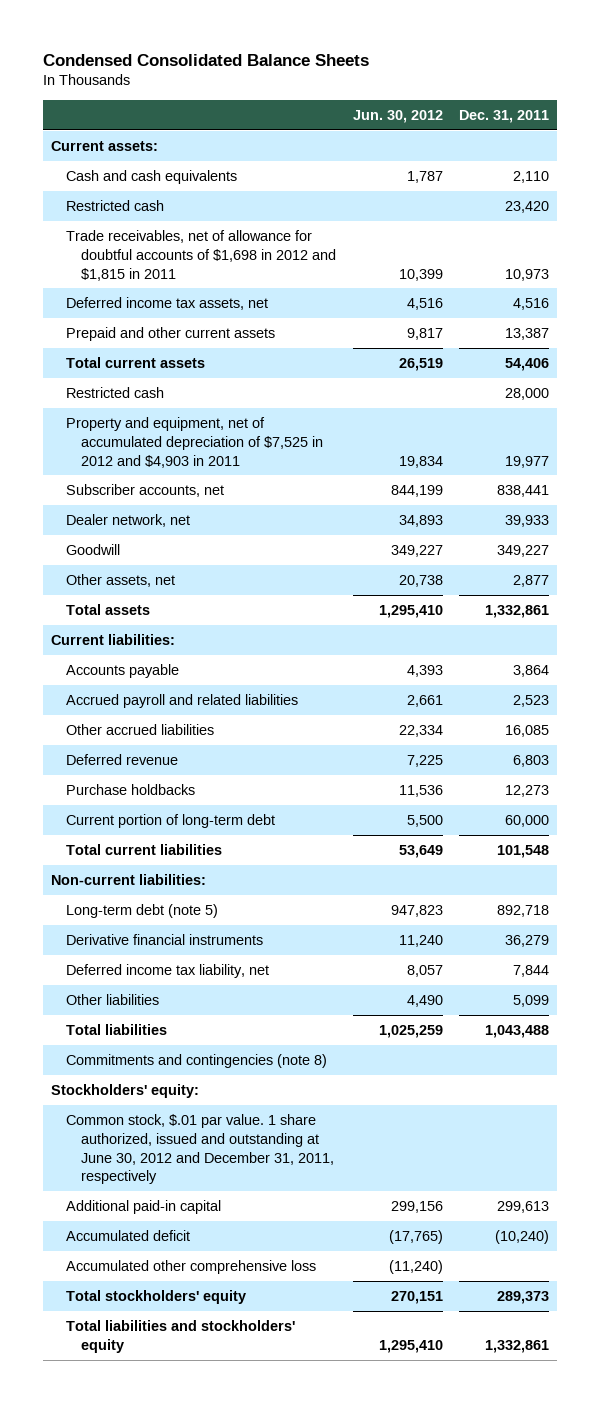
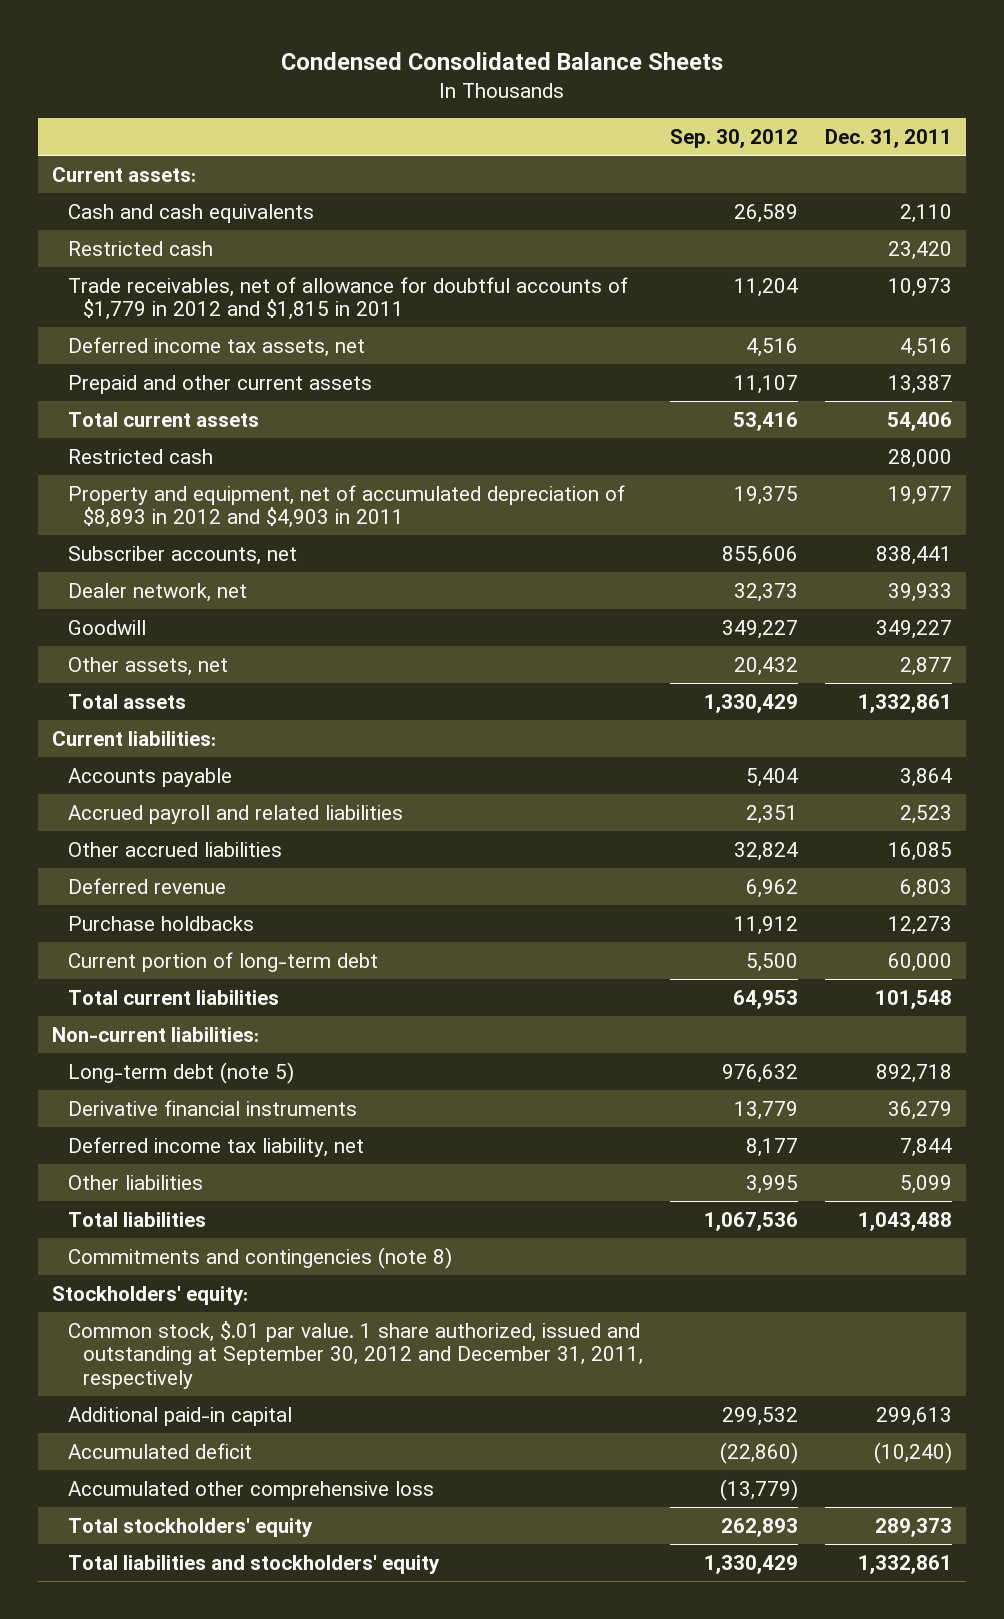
- | Jun. 30, 2012 | Dec. 31, 2011
+ | Sep. 30, 2012 | Dec. 31, 2011
- Trade receivables, net of allowance for doubtful accounts of $1,698 in 2012 and $1,815 in 2011 | 10,399 | 10,973
+ Trade receivables, net of allowance for doubtful accounts of $1,779 in 2012 and $1,815 in 2011 | 11,204 | 10,973
- Property and equipment, net of accumulated depreciation of $7,525 in 2012 and $4,903 in 2011 | 19,834 | 19,977
+ Property and equipment, net of accumulated depreciation of $8,893 in 2012 and $4,903 in 2011 | 19,375 | 19,977
- Common stock, $.01 par value. 1 share authorized, issued and outstanding at June 30, 2012 and December 31, 2011, respectively
+ Common stock, $.01 par value. 1 share authorized, issued and outstanding at September 30, 2012 and December 31, 2011, respectively

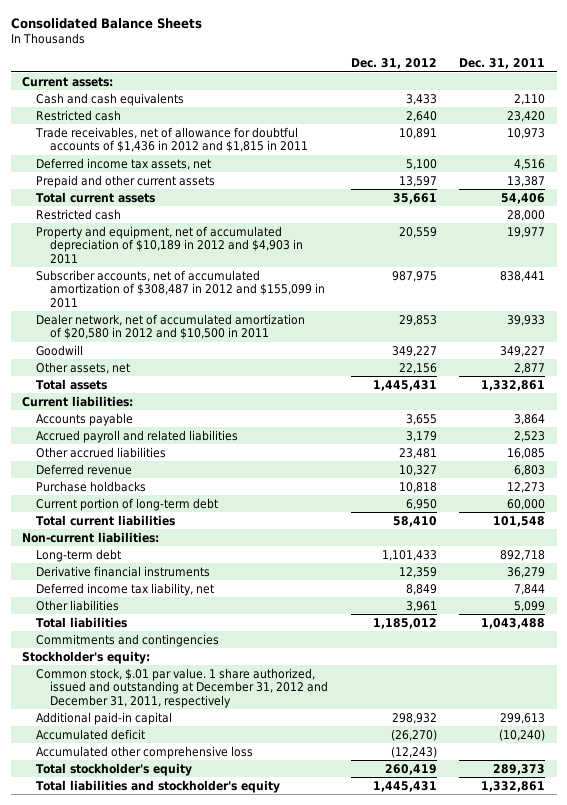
- Condensed Consolidated Balance Sheets
+ Consolidated Balance Sheets
- | Sep. 30, 2012 | Dec. 31, 2011
+ | Dec. 31, 2012 | Dec. 31, 2011
- Trade receivables, net of allowance for doubtful accounts of $1,779 in 2012 and $1,815 in 2011 | 11,204 | 10,973
+ Trade receivables, net of allowance for doubtful accounts of $1,436 in 2012 and $1,815 in 2011 | 10,891 | 10,973
- Property and equipment, net of accumulated depreciation of $8,893 in 2012 and $4,903 in 2011 | 19,375 | 19,977
- Subscriber accounts, net | 855,606 | 838,441
- Dealer network, net | 32,373 | 39,933
+ Property and equipment, net of accumulated depreciation of $10,189 in 2012 and $4,903 in 2011 | 20,559 | 19,977
+ Subscriber accounts, net of accumulated amortization of $308,487 in 2012 and $155,099 in 2011 | 987,975 | 838,441
+ Dealer network, net of accumulated amortization of $20,580 in 2012 and $10,500 in 2011 | 29,853 | 39,933
- Long-term debt (note 5) | 976,632 | 892,718
+ Long-term debt | 1,101,433 | 892,718
- Commitments and contingencies (note 8)
- Stockholders' equity:
- Common stock, $.01 par value. 1 share authorized, issued and outstanding at September 30, 2012 and December 31, 2011, respectively
+ Commitments and contingencies
+ Stockholder's equity:
+ Common stock, $.01 par value. 1 share authorized, issued and outstanding at December 31, 2012 and December 31, 2011, respectively
- Total stockholders' equity | 262,893 | 289,373
- Total liabilities and stockholders' equity | 1,330,429 | 1,332,861
+ Total stockholder's equity | 260,419 | 289,373
+ Total liabilities and stockholder's equity | 1,445,431 | 1,332,861

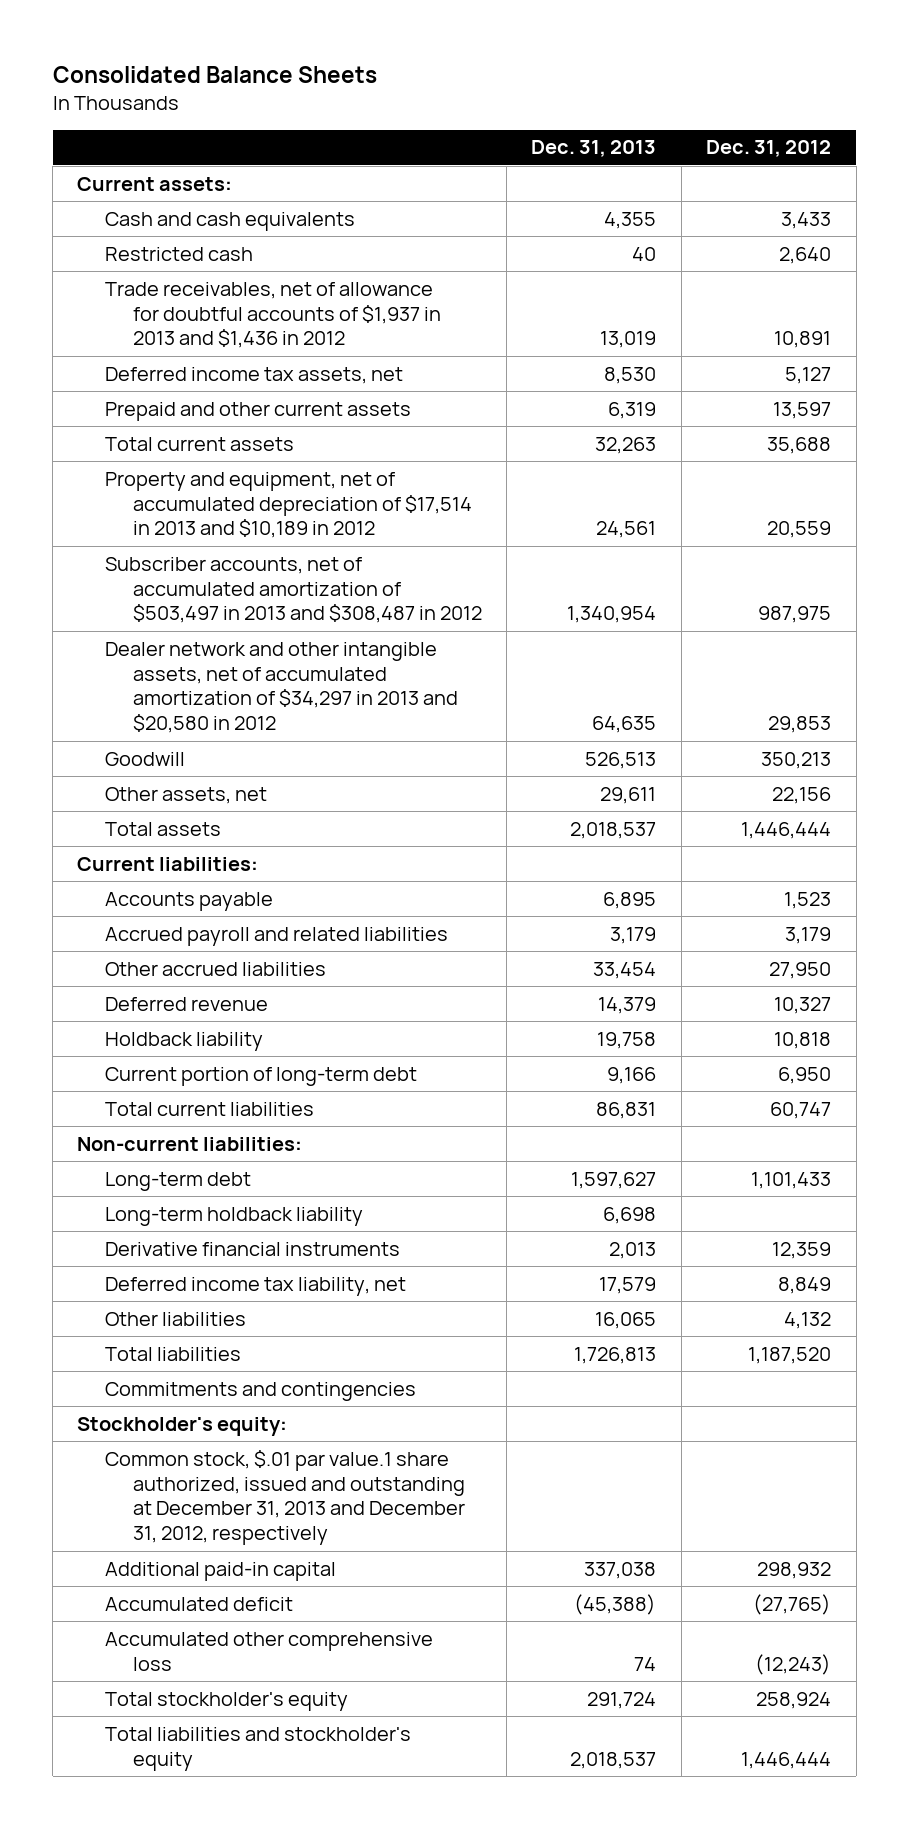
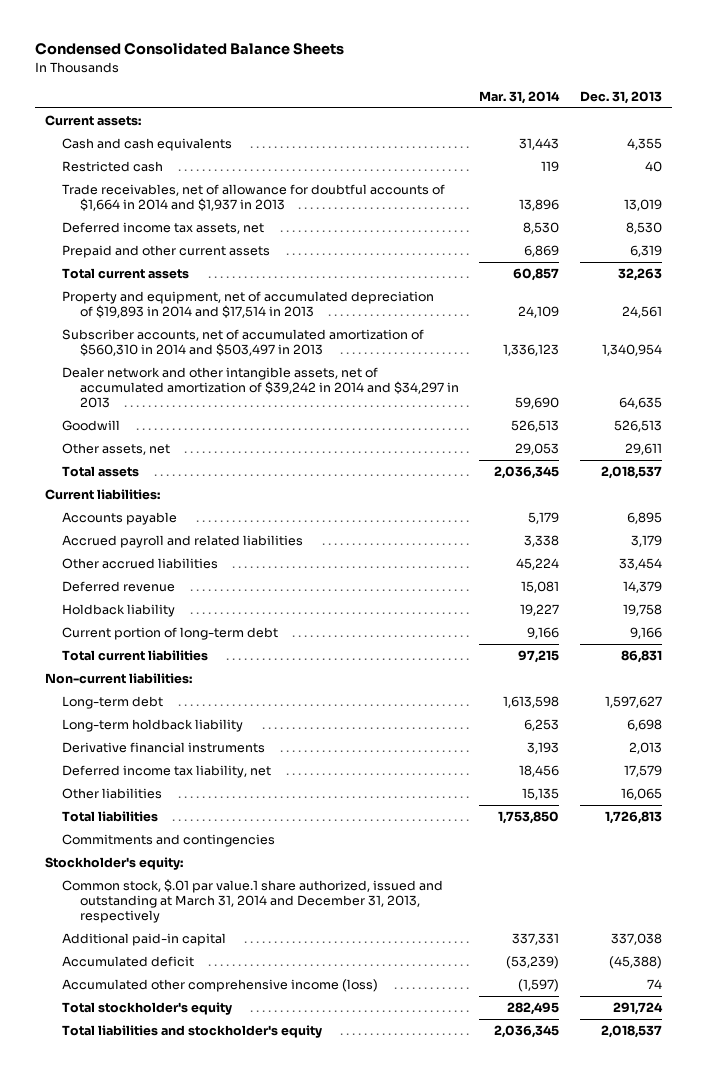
- Consolidated Balance Sheets
+ Condensed Consolidated Balance Sheets
- | Dec. 31, 2013 | Dec. 31, 2012
+ | Mar. 31, 2014 | Dec. 31, 2013
- Trade receivables, net of allowance for doubtful accounts of $1,937 in 2013 and $1,436 in 2012 | 13,019 | 10,891
+ Trade receivables, net of allowance for doubtful accounts of $1,664 in 2014 and $1,937 in 2013 | 13,896 | 13,019
- Property and equipment, net of accumulated depreciation of $17,514 in 2013 and $10,189 in 2012 | 24,561 | 20,559
- Subscriber accounts, net of accumulated amortization of $503,497 in 2013 and $308,487 in 2012 | 1,340,954 | 987,975
- Dealer network and other intangible assets, net of accumulated amortization of $34,297 in 2013 and $20,580 in 2012 | 64,635 | 29,853
+ Property and equipment, net of accumulated depreciation of $19,893 in 2014 and $17,514 in 2013 | 24,109 | 24,561
+ Subscriber accounts, net of accumulated amortization of $560,310 in 2014 and $503,497 in 2013 | 1,336,123 | 1,340,954
+ Dealer network and other intangible assets, net of accumulated amortization of $39,242 in 2014 and $34,297 in 2013 | 59,690 | 64,635
- Common stock, $.01 par value.1 share authorized, issued and outstanding at December 31, 2013 and December 31, 2012, respectively
+ Common stock, $.01 par value.1 share authorized, issued and outstanding at March 31, 2014 and December 31, 2013, respectively
- Accumulated other comprehensive loss | 74 | (12,243)
+ Accumulated other comprehensive income (loss) | (1,597) | 74

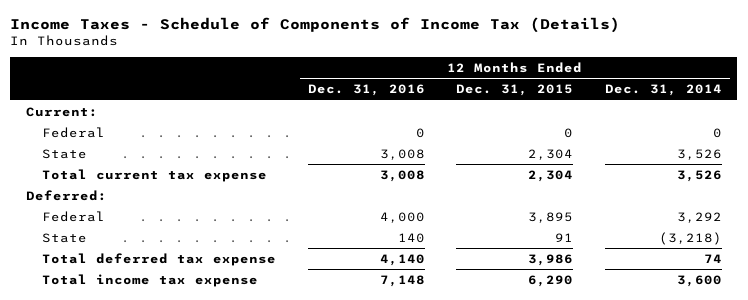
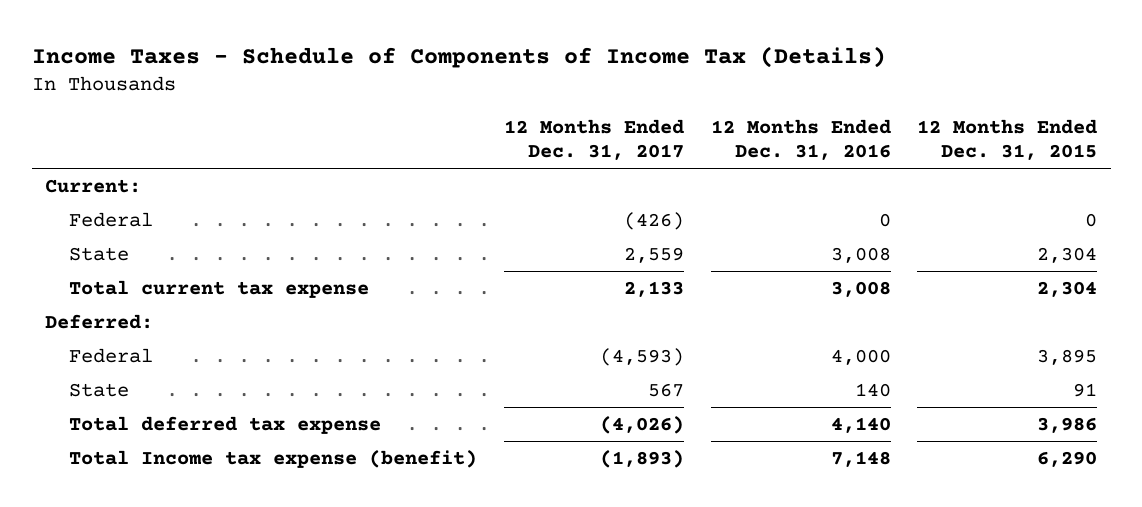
- | 12 Months Ended Dec. 31, 2016 | 12 Months Ended Dec. 31, 2015 | 12 Months Ended Dec. 31, 2014
+ | 12 Months Ended Dec. 31, 2017 | 12 Months Ended Dec. 31, 2016 | 12 Months Ended Dec. 31, 2015
- Total income tax expense | 7,148 | 6,290 | 3,600
+ Total Income tax expense (benefit) | (1,893) | 7,148 | 6,290

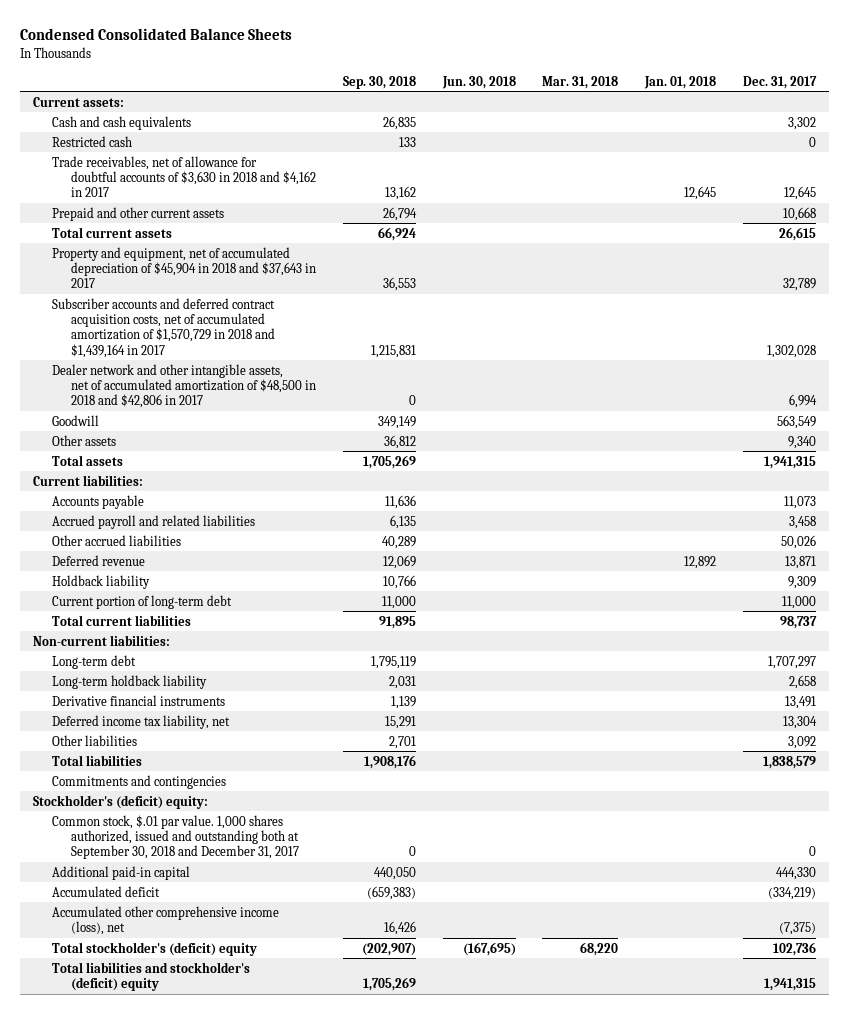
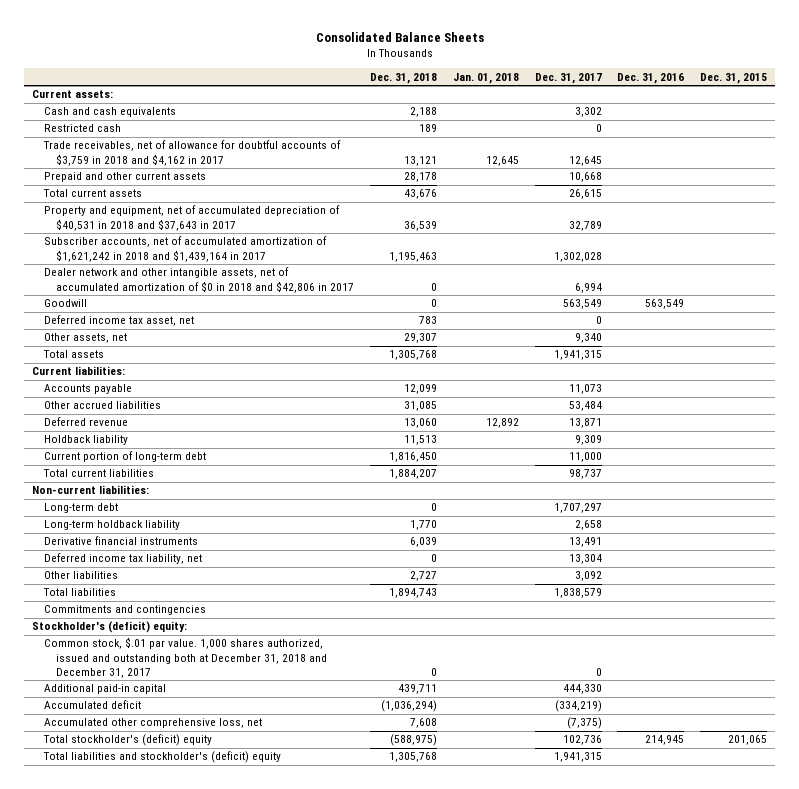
- Condensed Consolidated Balance Sheets
+ Consolidated Balance Sheets
- | Sep. 30, 2018 | Jun. 30, 2018 | Mar. 31, 2018 | Jan. 01, 2018 | Dec. 31, 2017
+ | Dec. 31, 2018 | Jan. 01, 2018 | Dec. 31, 2017 | Dec. 31, 2016 | Dec. 31, 2015
- Trade receivables, net of allowance for doubtful accounts of $3,630 in 2018 and $4,162 in 2017 | 13,162 | | | 12,645 | 12,645
+ Trade receivables, net of allowance for doubtful accounts of $3,759 in 2018 and $4,162 in 2017 | 13,121 | 12,645 | 12,645 | |
- Property and equipment, net of accumulated depreciation of $45,904 in 2018 and $37,643 in 2017 | 36,553 | | | | 32,789
- Subscriber accounts and deferred contract acquisition costs, net of accumulated amortization of $1,570,729 in 2018 and $1,439,164 in 2017 | 1,215,831 | | | | 1,302,028
- Dealer network and other intangible assets, net of accumulated amortization of $48,500 in 2018 and $42,806 in 2017 | 0 | | | | 6,994
+ Property and equipment, net of accumulated depreciation of $40,531 in 2018 and $37,643 in 2017 | 36,539 | | 32,789 | |
+ Subscriber accounts, net of accumulated amortization of $1,621,242 in 2018 and $1,439,164 in 2017 | 1,195,463 | | 1,302,028 | |
+ Dealer network and other intangible assets, net of accumulated amortization of $0 in 2018 and $42,806 in 2017 | 0 | | 6,994 | |
- Other assets | 36,812 | | | | 9,340
+ Deferred income tax asset, net | 783 | | 0 | |
+ Other assets, net | 29,307 | | 9,340 | |
- Accrued payroll and related liabilities | 6,135 | | | | 3,458
- Other accrued liabilities | 40,289 | | | | 50,026
+ Other accrued liabilities | 31,085 | | 53,484 | |
- Common stock, $.01 par value. 1,000 shares authorized, issued and outstanding both at September 30, 2018 and December 31, 2017 | 0 | | | | 0
+ Common stock, $.01 par value. 1,000 shares authorized, issued and outstanding both at December 31, 2018 and December 31, 2017 | 0 | | 0 | |
- Accumulated other comprehensive income (loss), net | 16,426 | | | | (7,375)
+ Accumulated other comprehensive loss, net | 7,608 | | (7,375) | |

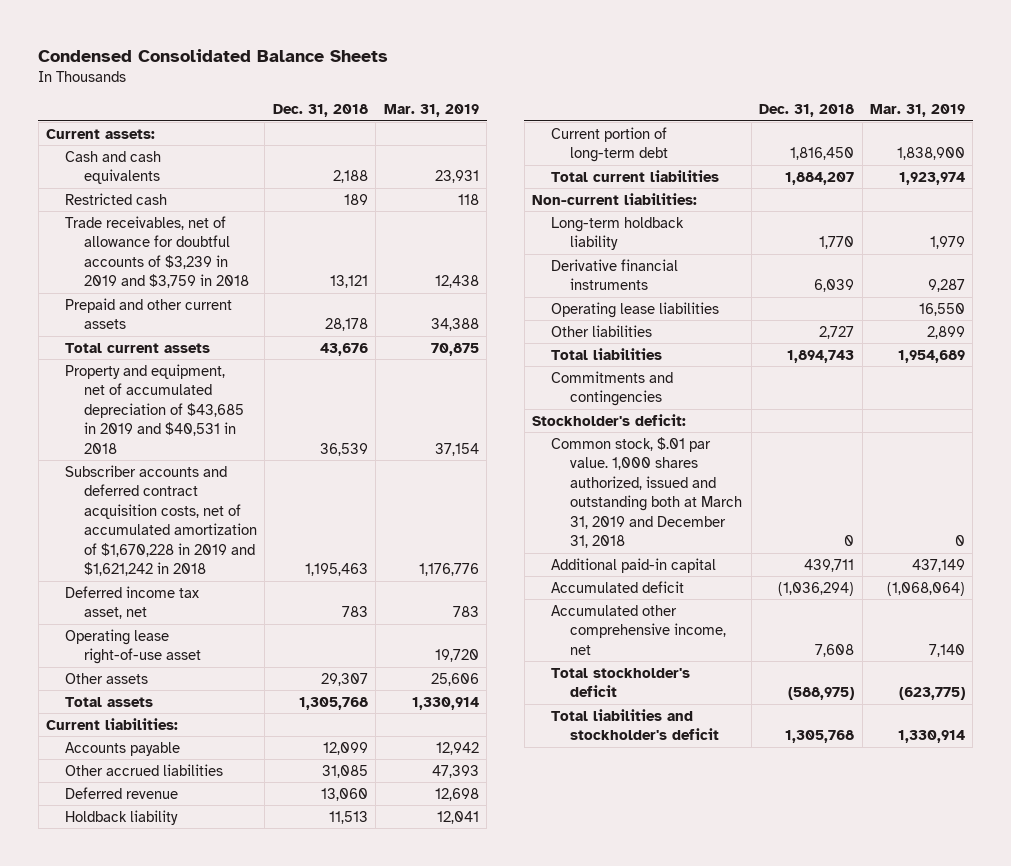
- Consolidated Balance Sheets
+ Condensed Consolidated Balance Sheets
- | Dec. 31, 2018 | Jan. 01, 2018 | Dec. 31, 2017 | Dec. 31, 2016 | Dec. 31, 2015
+ | Dec. 31, 2018 | Mar. 31, 2019
- Trade receivables, net of allowance for doubtful accounts of $3,759 in 2018 and $4,162 in 2017 | 13,121 | 12,645 | 12,645 | |
+ Trade receivables, net of allowance for doubtful accounts of $3,239 in 2019 and $3,759 in 2018 | 13,121 | 12,438
- Property and equipment, net of accumulated depreciation of $40,531 in 2018 and $37,643 in 2017 | 36,539 | | 32,789 | |
- Subscriber accounts, net of accumulated amortization of $1,621,242 in 2018 and $1,439,164 in 2017 | 1,195,463 | | 1,302,028 | |
- Dealer network and other intangible assets, net of accumulated amortization of $0 in 2018 and $42,806 in 2017 | 0 | | 6,994 | |
- Goodwill | 0 | | 563,549 | 563,549 |
+ Property and equipment, net of accumulated depreciation of $43,685 in 2019 and $40,531 in 2018 | 36,539 | 37,154
+ Subscriber accounts and deferred contract acquisition costs, net of accumulated amortization of $1,670,228 in 2019 and $1,621,242 in 2018 | 1,195,463 | 1,176,776
- Other assets, net | 29,307 | | 9,340 | |
+ Operating lease right-of-use asset | | 19,720
+ Other assets | 29,307 | 25,606
- Long-term debt | 0 | | 1,707,297 | |
- Deferred income tax liability, net | 0 | | 13,304 | |
+ Operating lease liabilities | | 16,550
- Stockholder's (deficit) equity:
- Common stock, $.01 par value. 1,000 shares authorized, issued and outstanding both at December 31, 2018 and December 31, 2017 | 0 | | 0 | |
+ Stockholder's deficit:
+ Common stock, $.01 par value. 1,000 shares authorized, issued and outstanding both at March 31, 2019 and December 31, 2018 | 0 | 0
- Accumulated other comprehensive loss, net | 7,608 | | (7,375) | |
- Total stockholder's (deficit) equity | (588,975) | | 102,736 | 214,945 | 201,065
- Total liabilities and stockholder's (deficit) equity | 1,305,768 | | 1,941,315 | |
+ Accumulated other comprehensive income, net | 7,608 | 7,140
+ Total stockholder's deficit | (588,975) | (623,775)
+ Total liabilities and stockholder's deficit | 1,305,768 | 1,330,914

